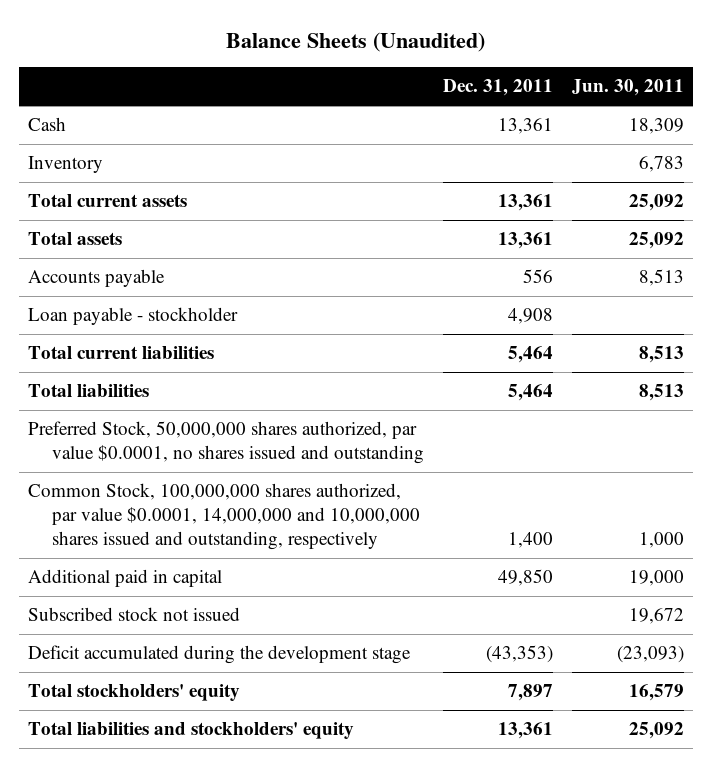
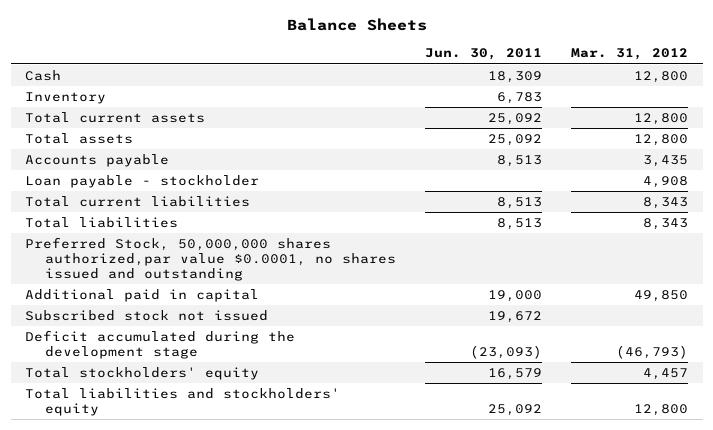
- Balance Sheets (Unaudited)
+ Balance Sheets
- | Dec. 31, 2011 | Jun. 30, 2011
+ | Jun. 30, 2011 | Mar. 31, 2012
- Preferred Stock, 50,000,000 shares authorized, par value $0.0001, no shares issued and outstanding
- Common Stock, 100,000,000 shares authorized, par value $0.0001, 14,000,000 and 10,000,000 shares issued and outstanding, respectively | 1,400 | 1,000
+ Preferred Stock, 50,000,000 shares authorized,par value $0.0001, no shares issued and outstanding

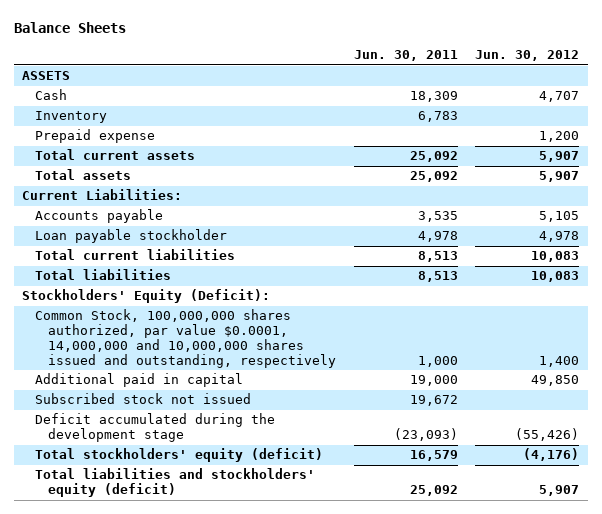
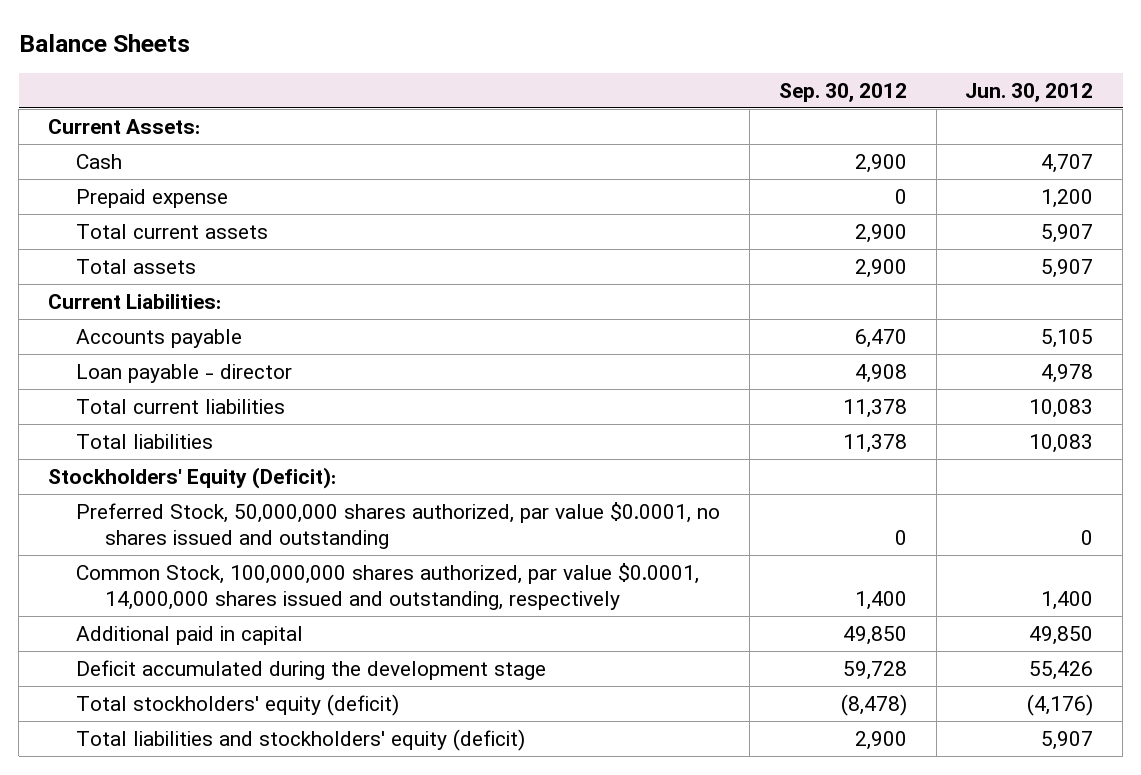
- | Jun. 30, 2011 | Jun. 30, 2012
+ | Sep. 30, 2012 | Jun. 30, 2012
- ASSETS
+ Current Assets:
- Inventory | 6,783 |
- Loan payable stockholder | 4,978 | 4,978
+ Loan payable - director | 4,908 | 4,978
- Common Stock, 100,000,000 shares authorized, par value $0.0001, 14,000,000 and 10,000,000 shares issued and outstanding, respectively | 1,000 | 1,400
+ Preferred Stock, 50,000,000 shares authorized, par value $0.0001, no shares issued and outstanding | 0 | 0
+ Common Stock, 100,000,000 shares authorized, par value $0.0001, 14,000,000 shares issued and outstanding, respectively | 1,400 | 1,400
- Subscribed stock not issued | 19,672 |
- Deficit accumulated during the development stage | (23,093) | (55,426)
+ Deficit accumulated during the development stage | 59,728 | 55,426

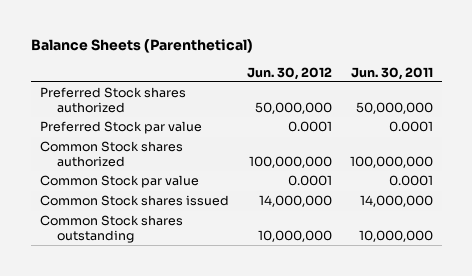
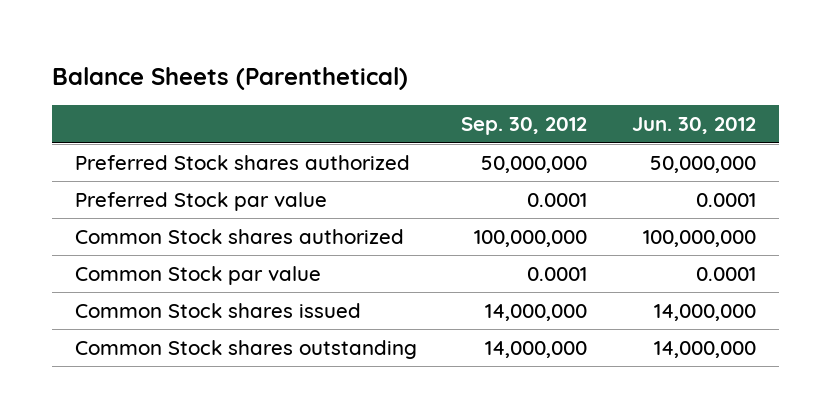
- | Jun. 30, 2012 | Jun. 30, 2011
+ | Sep. 30, 2012 | Jun. 30, 2012
- Common Stock shares outstanding | 10,000,000 | 10,000,000
+ Common Stock shares outstanding | 14,000,000 | 14,000,000

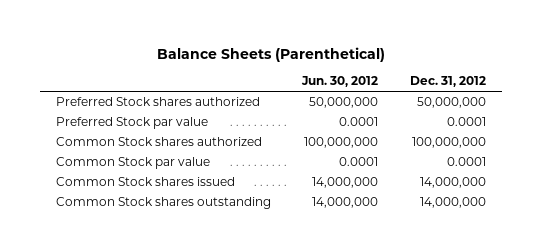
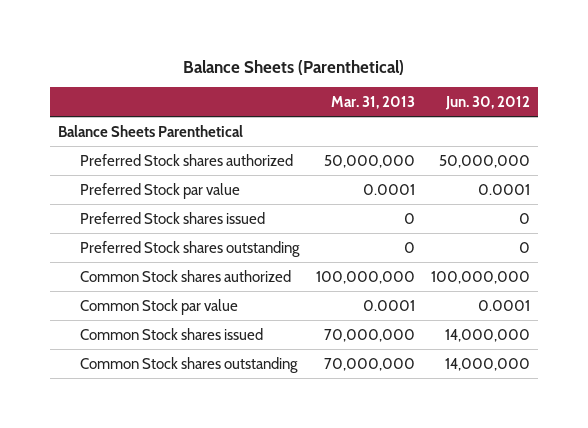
- | Jun. 30, 2012 | Dec. 31, 2012
+ | Mar. 31, 2013 | Jun. 30, 2012
+ Balance Sheets Parenthetical
+ Preferred Stock shares issued | 0 | 0
+ Preferred Stock shares outstanding | 0 | 0

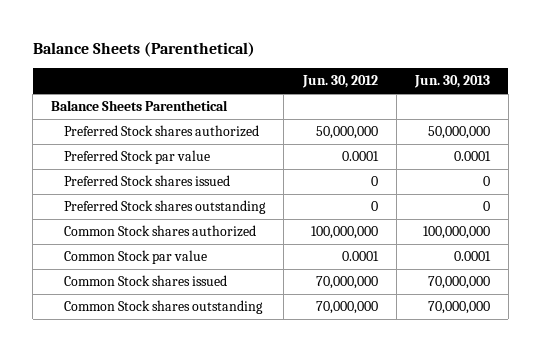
- | Mar. 31, 2013 | Jun. 30, 2012
+ | Jun. 30, 2012 | Jun. 30, 2013
- Common Stock shares issued | 70,000,000 | 14,000,000
- Common Stock shares outstanding | 70,000,000 | 14,000,000
+ Common Stock shares issued | 70,000,000 | 70,000,000
+ Common Stock shares outstanding | 70,000,000 | 70,000,000

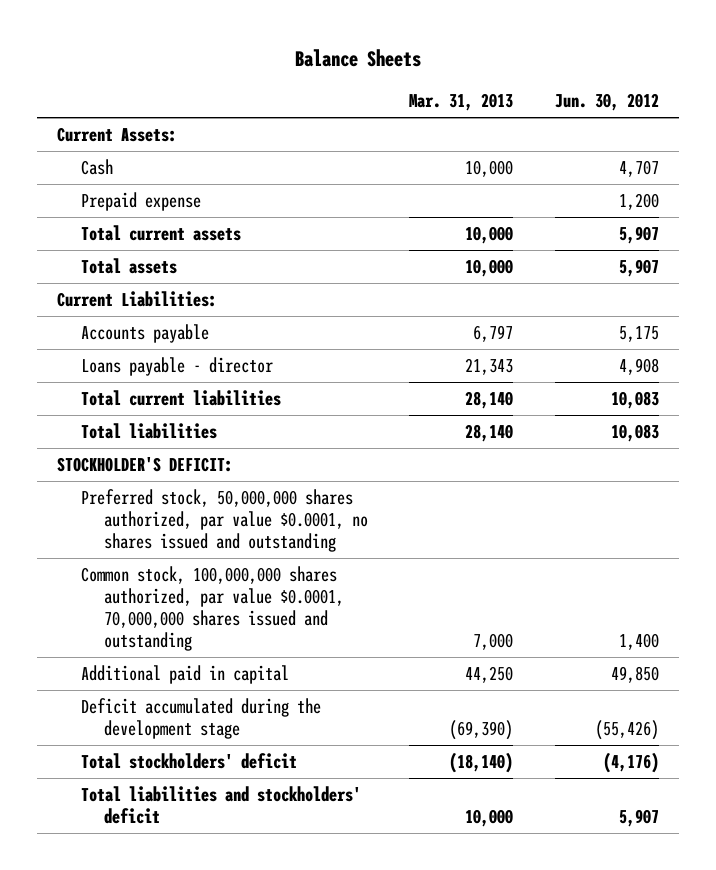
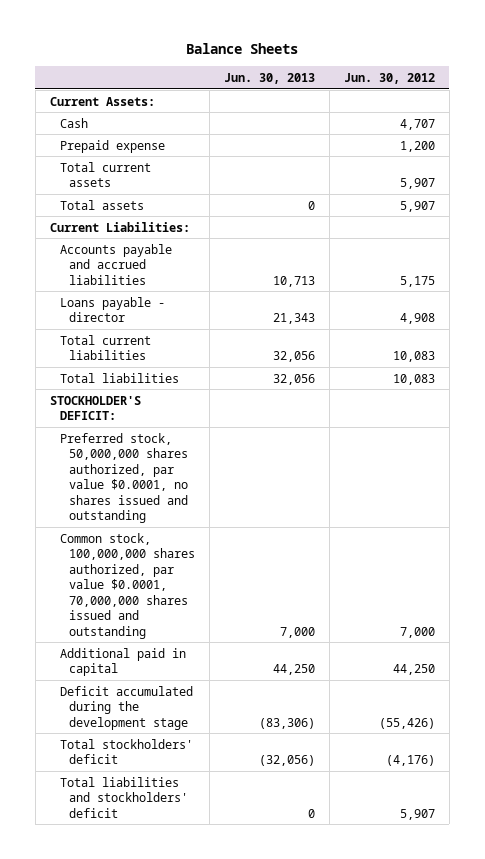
- | Mar. 31, 2013 | Jun. 30, 2012
+ | Jun. 30, 2013 | Jun. 30, 2012
- Accounts payable | 6,797 | 5,175
+ Accounts payable and accrued liabilities | 10,713 | 5,175
- Common stock, 100,000,000 shares authorized, par value $0.0001, 70,000,000 shares issued and outstanding | 7,000 | 1,400
- Additional paid in capital | 44,250 | 49,850
+ Common stock, 100,000,000 shares authorized, par value $0.0001, 70,000,000 shares issued and outstanding | 7,000 | 7,000
+ Additional paid in capital | 44,250 | 44,250

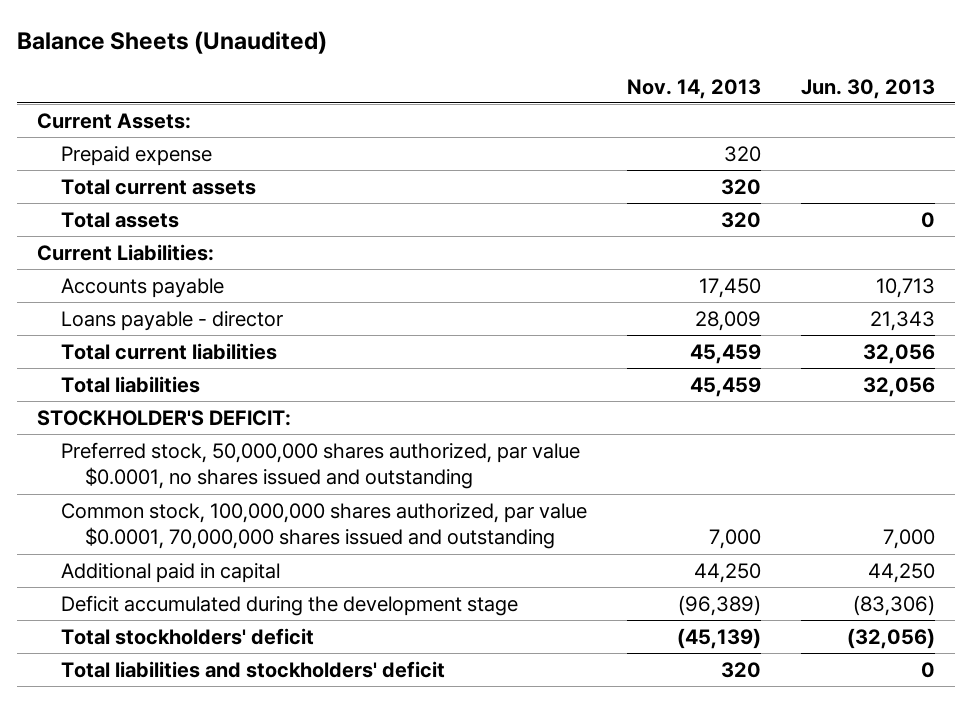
- Balance Sheets
+ Balance Sheets (Unaudited)
- | Jun. 30, 2013 | Jun. 30, 2012
+ | Nov. 14, 2013 | Jun. 30, 2013
- Cash | | 4,707
- Accounts payable and accrued liabilities | 10,713 | 5,175
+ Accounts payable | 17,450 | 10,713

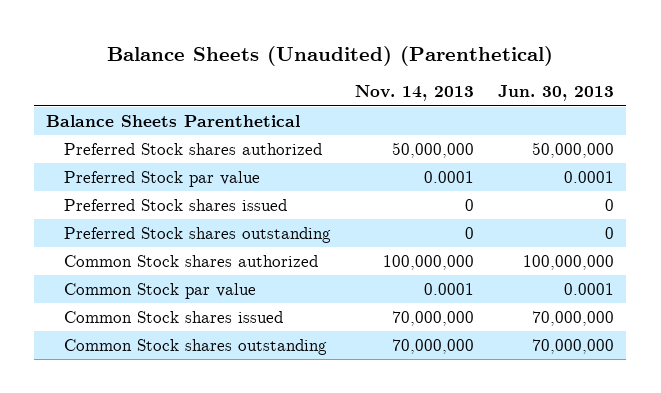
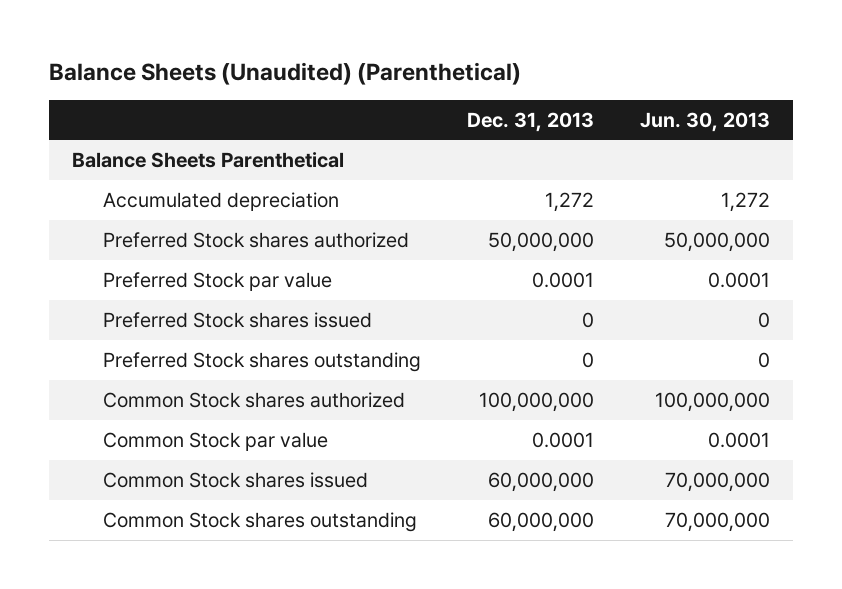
- | Nov. 14, 2013 | Jun. 30, 2013
+ | Dec. 31, 2013 | Jun. 30, 2013
+ Accumulated depreciation | 1,272 | 1,272

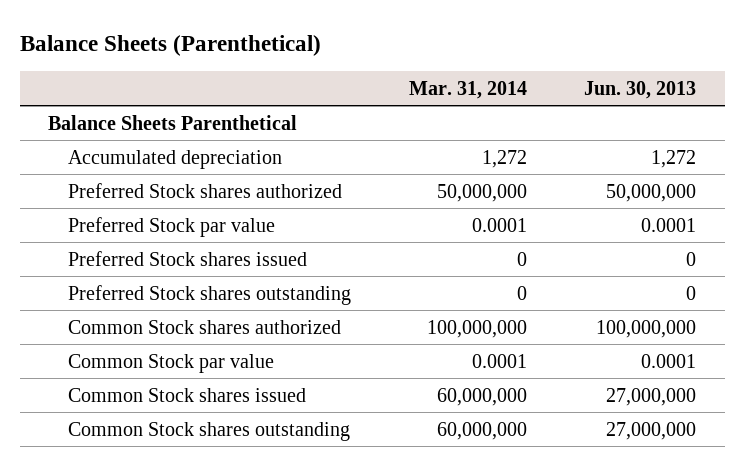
- Balance Sheets (Unaudited) (Parenthetical)
+ Balance Sheets (Parenthetical)
- | Dec. 31, 2013 | Jun. 30, 2013
+ | Mar. 31, 2014 | Jun. 30, 2013
- Common Stock shares issued | 60,000,000 | 70,000,000
- Common Stock shares outstanding | 60,000,000 | 70,000,000
+ Common Stock shares issued | 60,000,000 | 27,000,000
+ Common Stock shares outstanding | 60,000,000 | 27,000,000

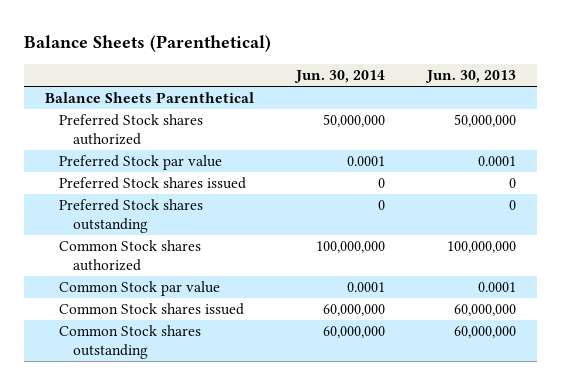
- | Mar. 31, 2014 | Jun. 30, 2013
+ | Jun. 30, 2014 | Jun. 30, 2013
- Accumulated depreciation | 1,272 | 1,272
- Common Stock shares issued | 60,000,000 | 27,000,000
- Common Stock shares outstanding | 60,000,000 | 27,000,000
+ Common Stock shares issued | 60,000,000 | 60,000,000
+ Common Stock shares outstanding | 60,000,000 | 60,000,000

